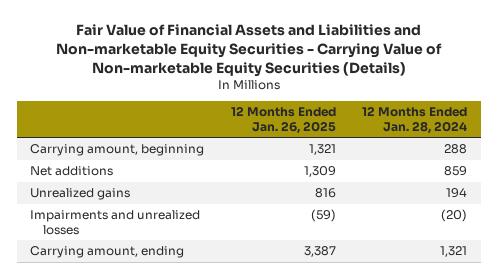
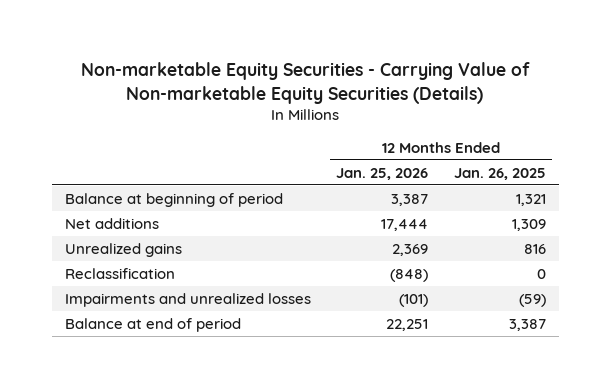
- Fair Value of Financial Assets and Liabilities and Non-marketable Equity Securities - Carrying Value of Non-marketable Equity Securities (Details)
+ Non-marketable Equity Securities - Carrying Value of Non-marketable Equity Securities (Details)
- | 12 Months Ended Jan. 26, 2025 | 12 Months Ended Jan. 28, 2024
+ | 12 Months Ended Jan. 25, 2026 | 12 Months Ended Jan. 26, 2025
- Carrying amount, beginning | 1,321 | 288
+ Balance at beginning of period | 3,387 | 1,321
+ Reclassification | (848) | 0
- Carrying amount, ending | 3,387 | 1,321
+ Balance at end of period | 22,251 | 3,387

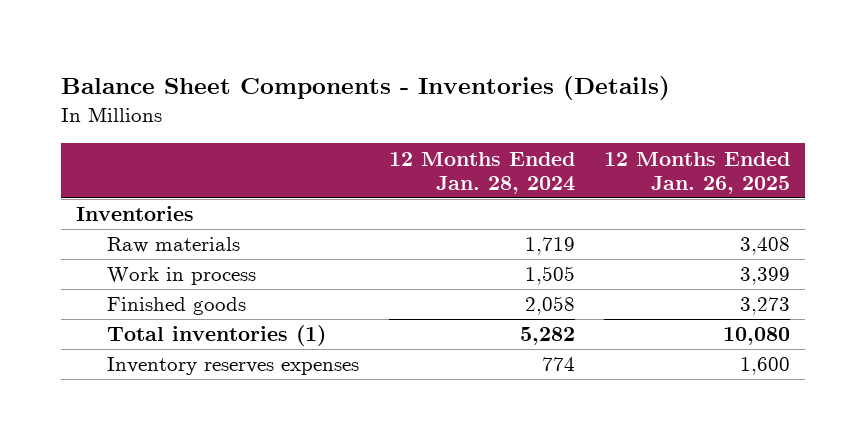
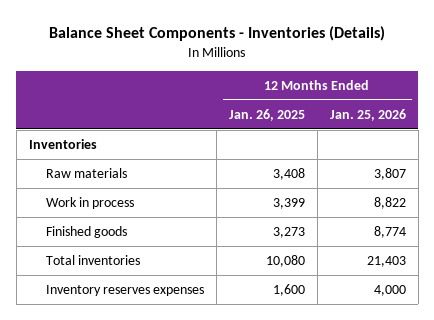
- | 12 Months Ended Jan. 28, 2024 | 12 Months Ended Jan. 26, 2025
+ | 12 Months Ended Jan. 26, 2025 | 12 Months Ended Jan. 25, 2026
- Total inventories (1) | 5,282 | 10,080
+ Total inventories | 10,080 | 21,403

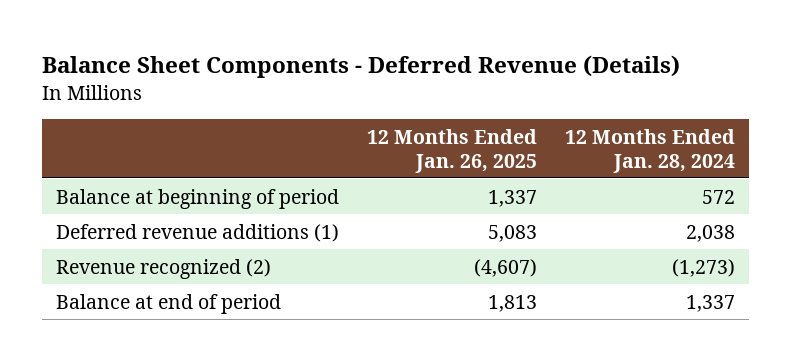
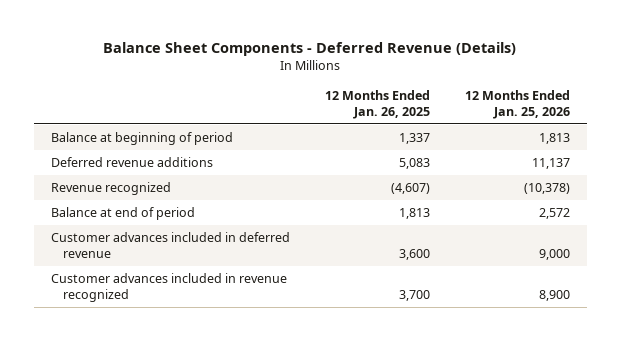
- | 12 Months Ended Jan. 26, 2025 | 12 Months Ended Jan. 28, 2024
+ | 12 Months Ended Jan. 26, 2025 | 12 Months Ended Jan. 25, 2026
- Deferred revenue additions (1) | 5,083 | 2,038
- Revenue recognized (2) | (4,607) | (1,273)
+ Deferred revenue additions | 5,083 | 11,137
+ Revenue recognized | (4,607) | (10,378)
+ Customer advances included in deferred revenue | 3,600 | 9,000
+ Customer advances included in revenue recognized | 3,700 | 8,900

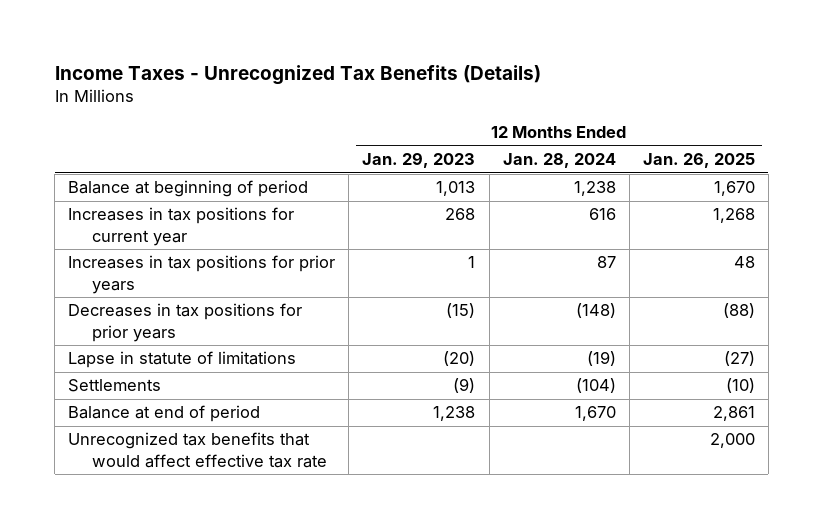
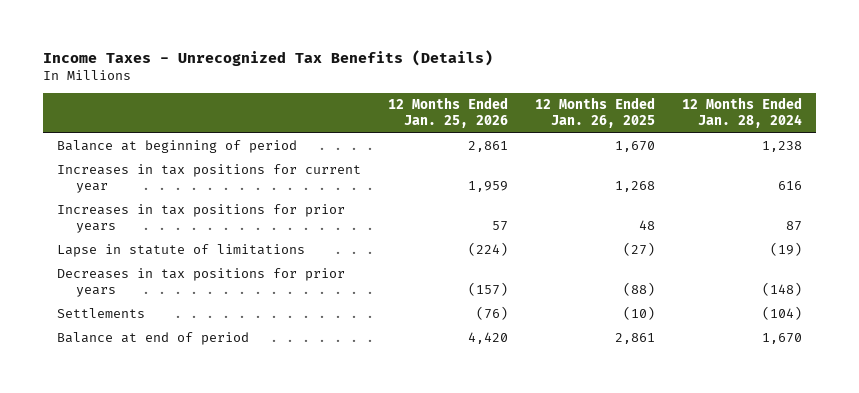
- | 12 Months Ended Jan. 29, 2023 | 12 Months Ended Jan. 28, 2024 | 12 Months Ended Jan. 26, 2025
+ | 12 Months Ended Jan. 25, 2026 | 12 Months Ended Jan. 26, 2025 | 12 Months Ended Jan. 28, 2024
moved down: Decreases in tax positions for prior years | (157) | (88) | (148)
- Unrecognized tax benefits that would affect effective tax rate | | | 2,000

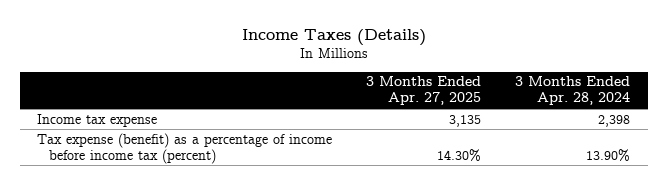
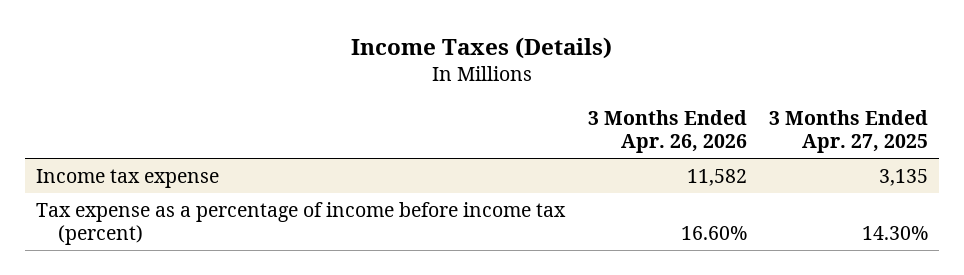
- | 3 Months Ended Apr. 27, 2025 | 3 Months Ended Apr. 28, 2024
+ | 3 Months Ended Apr. 26, 2026 | 3 Months Ended Apr. 27, 2025
- Tax expense (benefit) as a percentage of income before income tax (percent) | 14.30% | 13.90%
+ Tax expense as a percentage of income before income tax (percent) | 16.60% | 14.30%

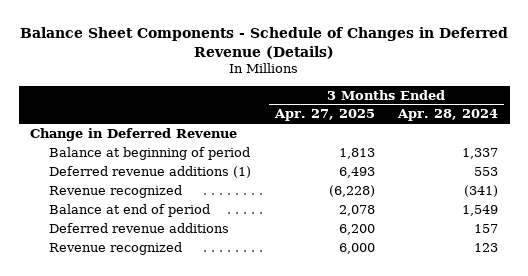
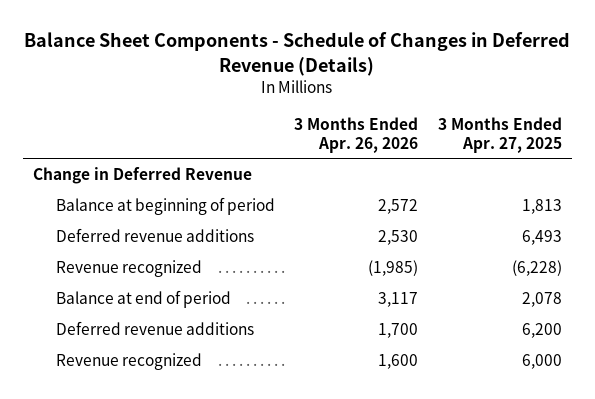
- | 3 Months Ended Apr. 27, 2025 | 3 Months Ended Apr. 28, 2024
+ | 3 Months Ended Apr. 26, 2026 | 3 Months Ended Apr. 27, 2025
- Deferred revenue additions (1) | 6,493 | 553
+ Deferred revenue additions | 2,530 | 6,493

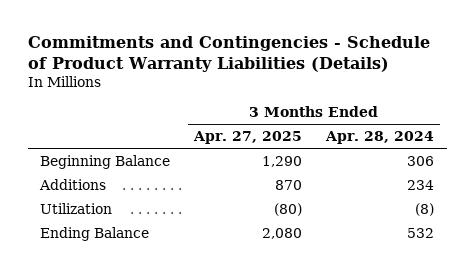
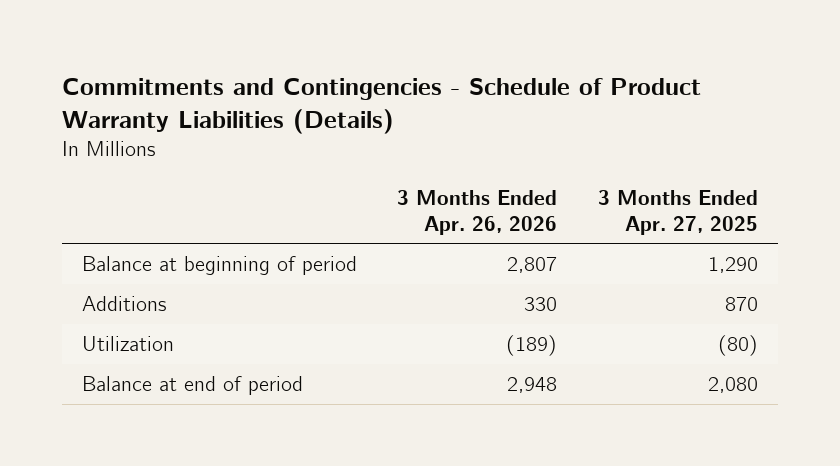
- | 3 Months Ended Apr. 27, 2025 | 3 Months Ended Apr. 28, 2024
+ | 3 Months Ended Apr. 26, 2026 | 3 Months Ended Apr. 27, 2025
- Beginning Balance | 1,290 | 306
+ Balance at beginning of period | 2,807 | 1,290
- Ending Balance | 2,080 | 532
+ Balance at end of period | 2,948 | 2,080

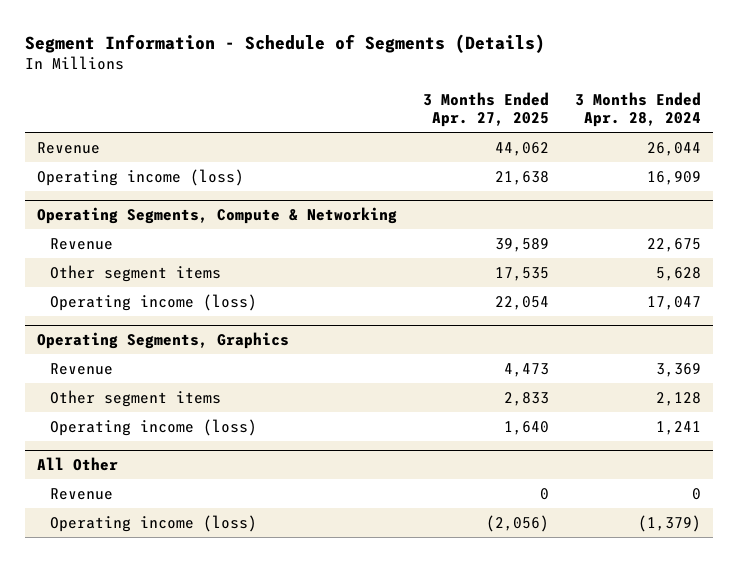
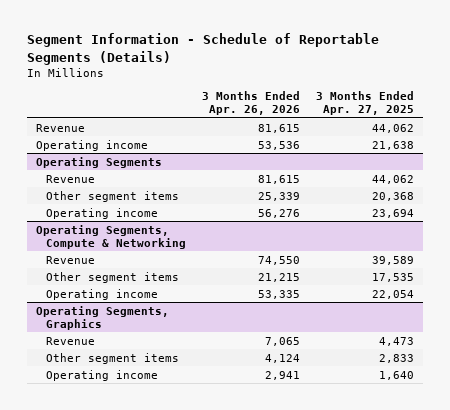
- Segment Information - Schedule of Segments (Details)
+ Segment Information - Schedule of Reportable Segments (Details)
- | 3 Months Ended Apr. 27, 2025 | 3 Months Ended Apr. 28, 2024
+ | 3 Months Ended Apr. 26, 2026 | 3 Months Ended Apr. 27, 2025
- Operating income (loss) | 21,638 | 16,909
+ Operating income | 53,536 | 21,638
+ Operating Segments
+ Revenue | 81,615 | 44,062
+ Other segment items | 25,339 | 20,368
+ Operating income | 56,276 | 23,694
@ Operating Segments, Compute & Networking
- Operating income (loss) | 22,054 | 17,047
+ Operating income | 53,335 | 22,054
@ Operating Segments, Graphics
- Operating income (loss) | 1,640 | 1,241
- All Other
- Revenue | 0 | 0
- Operating income (loss) | (2,056) | (1,379)
@ Operating Segments, Graphics
+ Operating income | 2,941 | 1,640

